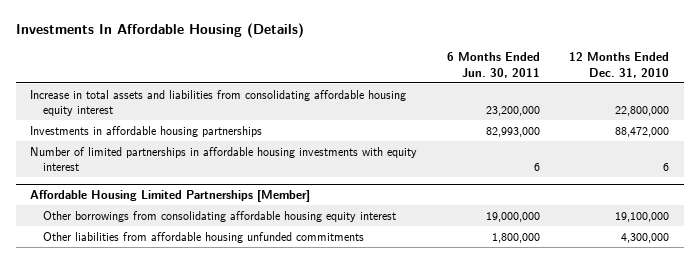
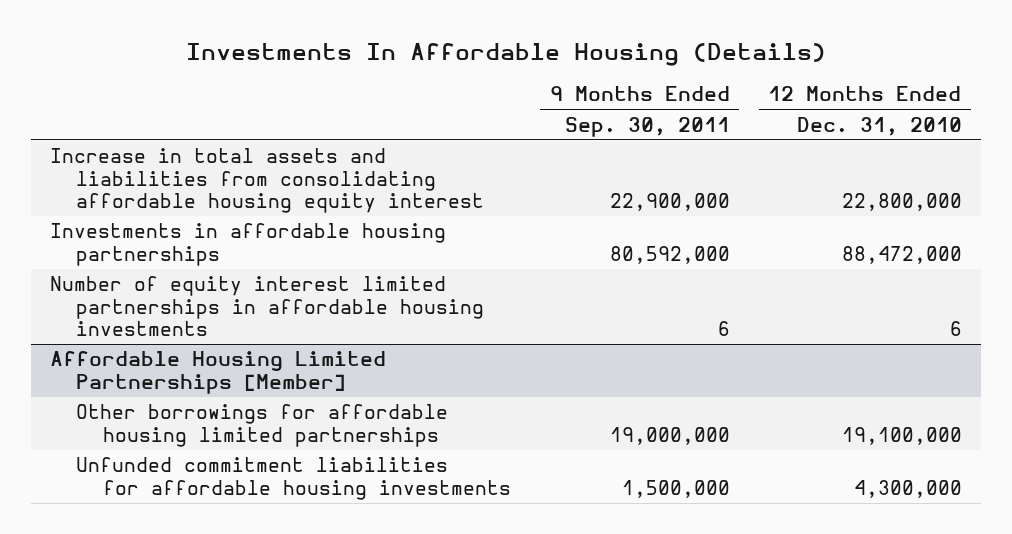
- | 6 Months Ended Jun. 30, 2011 | 12 Months Ended Dec. 31, 2010
+ | 9 Months Ended Sep. 30, 2011 | 12 Months Ended Dec. 31, 2010
- Number of limited partnerships in affordable housing investments with equity interest | 6 | 6
+ Number of equity interest limited partnerships in affordable housing investments | 6 | 6
@ Affordable Housing Limited Partnerships [Member]
- Other borrowings from consolidating affordable housing equity interest | 19,000,000 | 19,100,000
- Other liabilities from affordable housing unfunded commitments | 1,800,000 | 4,300,000
+ Other borrowings for affordable housing limited partnerships | 19,000,000 | 19,100,000
+ Unfunded commitment liabilities for affordable housing investments | 1,500,000 | 4,300,000

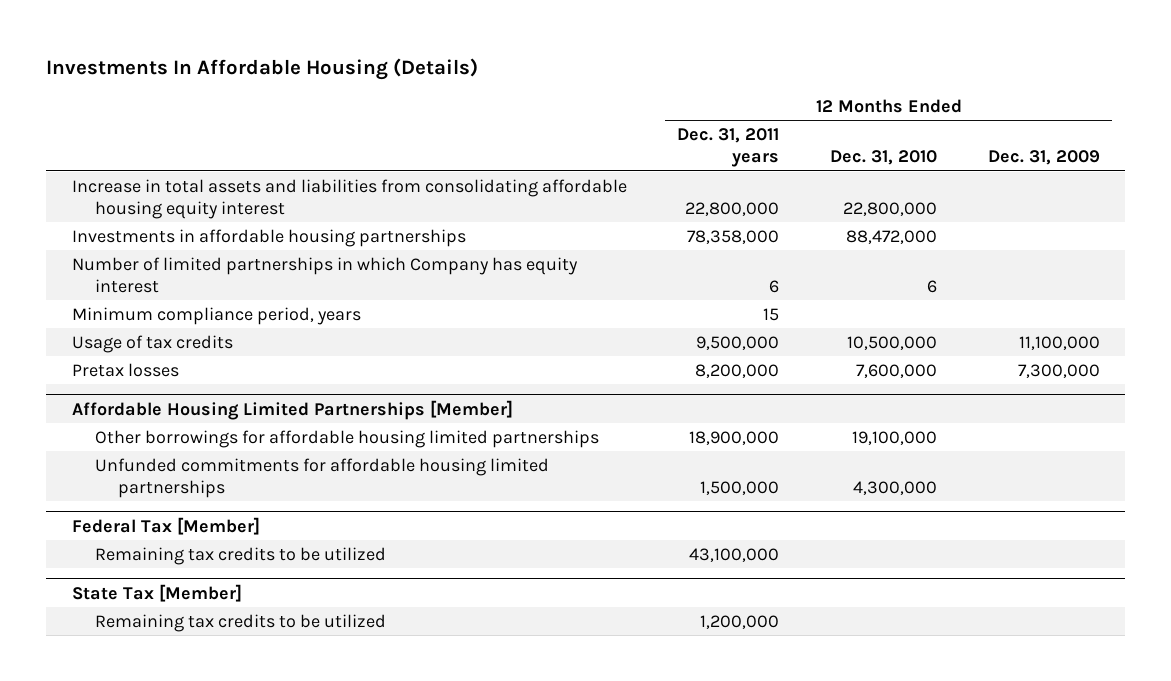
- | 9 Months Ended Sep. 30, 2011 | 12 Months Ended Dec. 31, 2010
+ | 12 Months Ended Dec. 31, 2011 years | 12 Months Ended Dec. 31, 2010 | 12 Months Ended Dec. 31, 2009
- Number of equity interest limited partnerships in affordable housing investments | 6 | 6
+ Number of limited partnerships in which Company has equity interest | 6 | 6 |
+ Minimum compliance period, years | 15 | |
+ Usage of tax credits | 9,500,000 | 10,500,000 | 11,100,000
+ Pretax losses | 8,200,000 | 7,600,000 | 7,300,000
@ Affordable Housing Limited Partnerships [Member]
- Unfunded commitment liabilities for affordable housing investments | 1,500,000 | 4,300,000
+ Unfunded commitments for affordable housing limited partnerships | 1,500,000 | 4,300,000 |
+ Federal Tax [Member]
+ Remaining tax credits to be utilized | 43,100,000 | |
+ State Tax [Member]
+ Remaining tax credits to be utilized | 1,200,000 | |

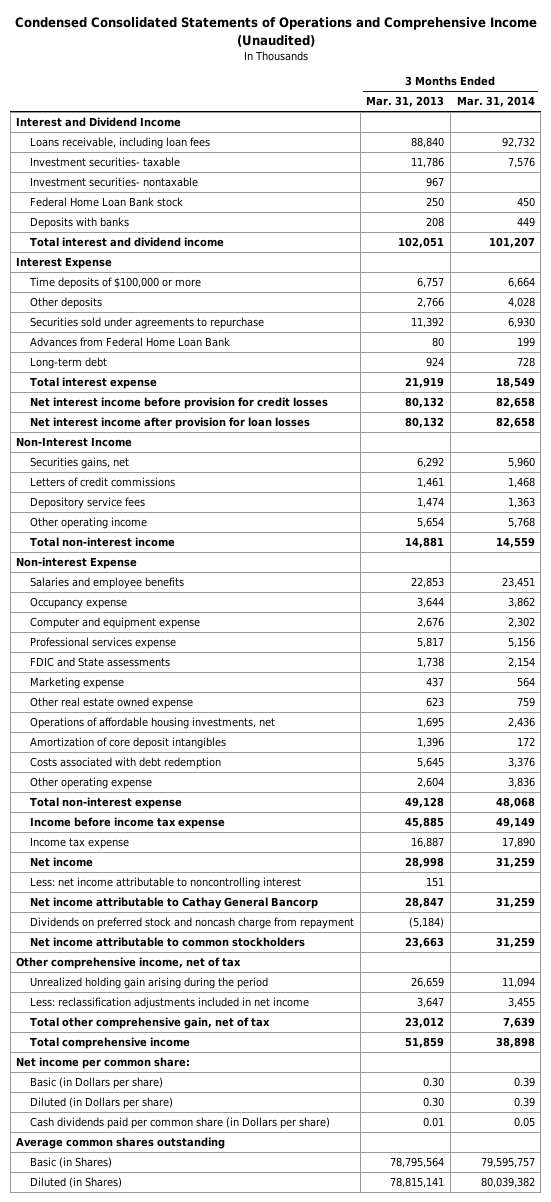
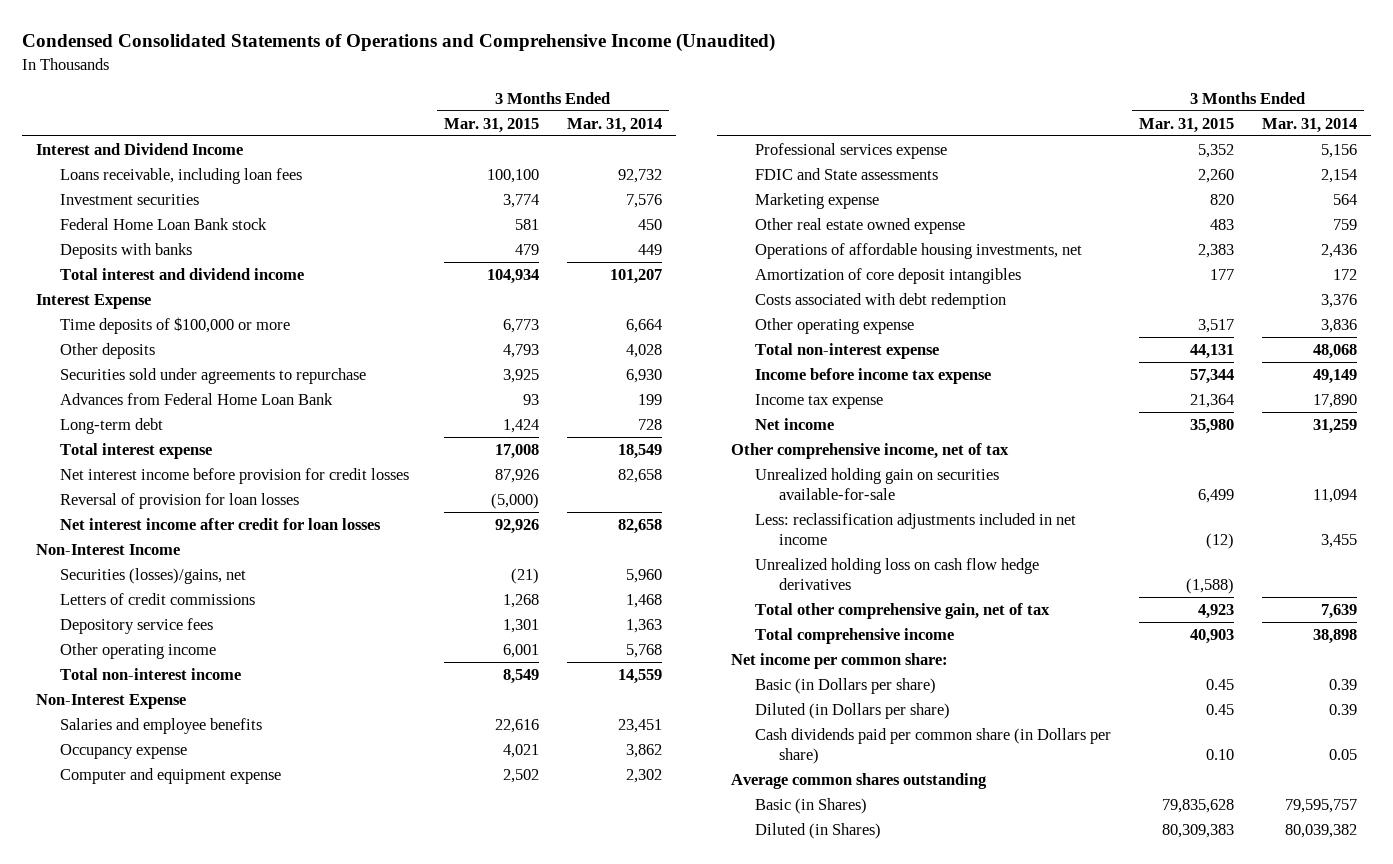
- | 3 Months Ended Mar. 31, 2013 | 3 Months Ended Mar. 31, 2014
+ | 3 Months Ended Mar. 31, 2015 | 3 Months Ended Mar. 31, 2014
- Investment securities- taxable | 11,786 | 7,576
- Investment securities- nontaxable | 967 |
+ Investment securities | 3,774 | 7,576
- Net interest income after provision for loan losses | 80,132 | 82,658
+ Reversal of provision for loan losses | (5,000) |
+ Net interest income after credit for loan losses | 92,926 | 82,658
- Securities gains, net | 6,292 | 5,960
+ Securities (losses)/gains, net | (21) | 5,960
- Non-interest Expense
+ Non-Interest Expense
- Less: net income attributable to noncontrolling interest | 151 |
- Net income attributable to Cathay General Bancorp | 28,847 | 31,259
- Dividends on preferred stock and noncash charge from repayment | (5,184) |
- Net income attributable to common stockholders | 23,663 | 31,259
- Unrealized holding gain arising during the period | 26,659 | 11,094
+ Unrealized holding gain on securities available-for-sale | 6,499 | 11,094
+ Unrealized holding loss on cash flow hedge derivatives | (1,588) |

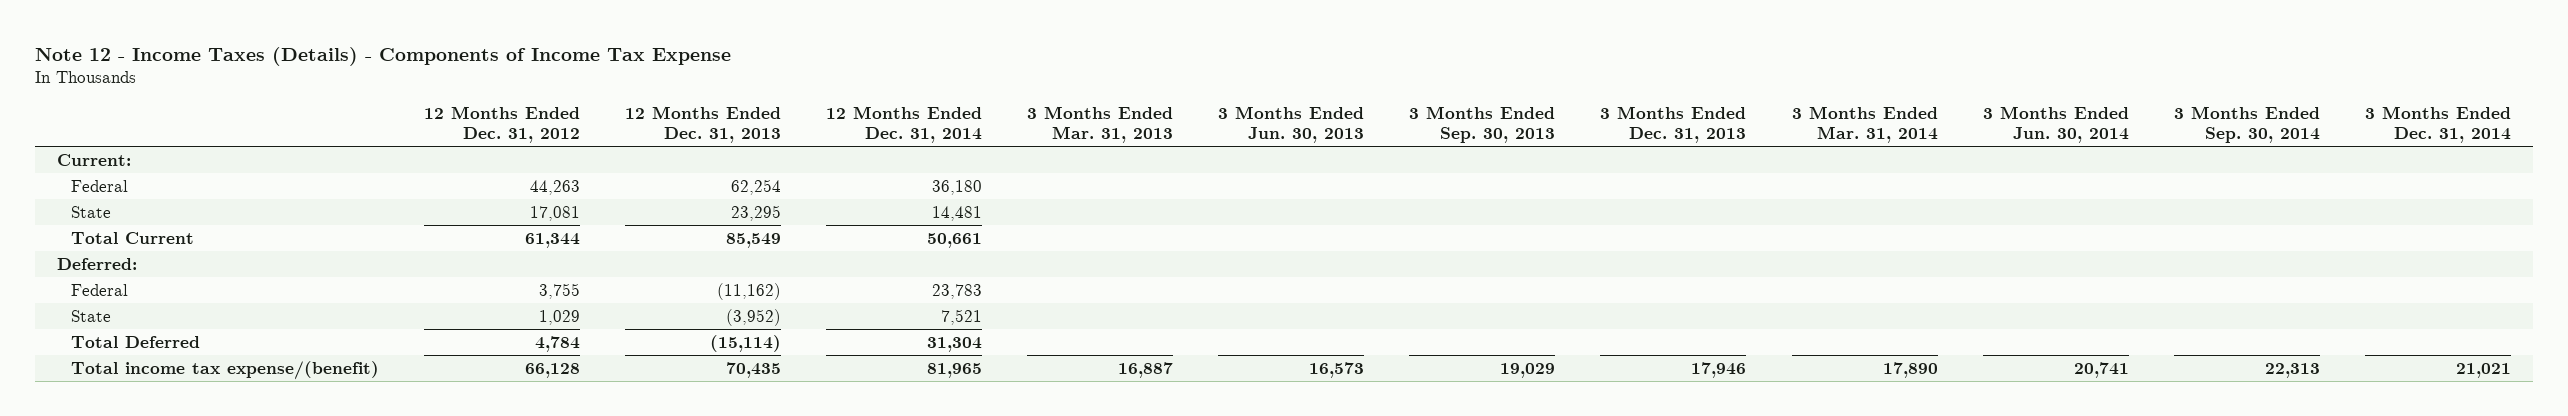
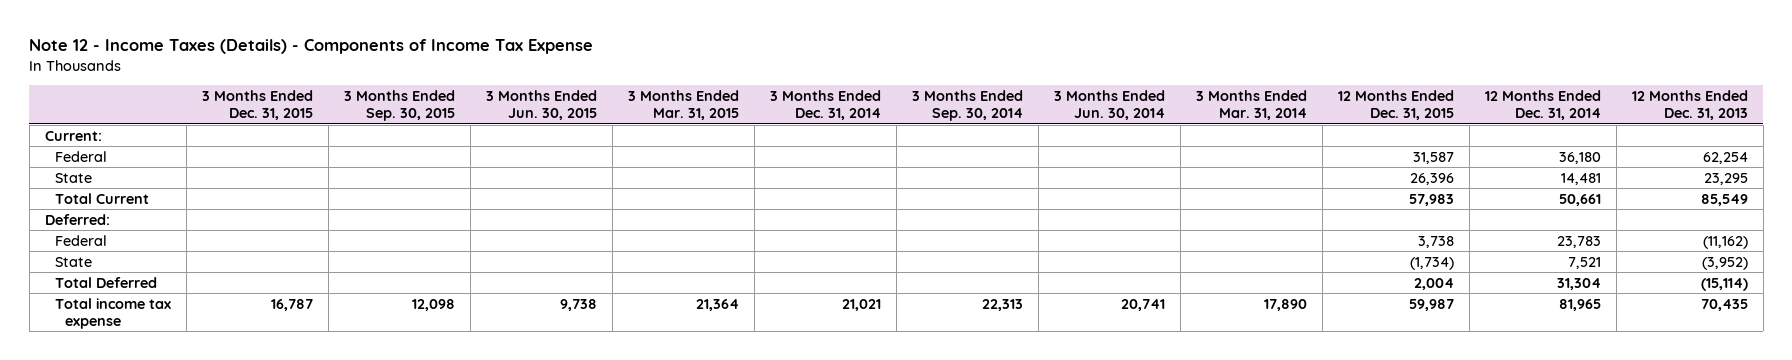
- | 12 Months Ended Dec. 31, 2012 | 12 Months Ended Dec. 31, 2013 | 12 Months Ended Dec. 31, 2014 | 3 Months Ended Mar. 31, 2013 | 3 Months Ended Jun. 30, 2013 | 3 Months Ended Sep. 30, 2013 | 3 Months Ended Dec. 31, 2013 | 3 Months Ended Mar. 31, 2014 | 3 Months Ended Jun. 30, 2014 | 3 Months Ended Sep. 30, 2014 | 3 Months Ended Dec. 31, 2014
+ | 3 Months Ended Dec. 31, 2015 | 3 Months Ended Sep. 30, 2015 | 3 Months Ended Jun. 30, 2015 | 3 Months Ended Mar. 31, 2015 | 3 Months Ended Dec. 31, 2014 | 3 Months Ended Sep. 30, 2014 | 3 Months Ended Jun. 30, 2014 | 3 Months Ended Mar. 31, 2014 | 12 Months Ended Dec. 31, 2015 | 12 Months Ended Dec. 31, 2014 | 12 Months Ended Dec. 31, 2013
- Total income tax expense/(benefit) | 66,128 | 70,435 | 81,965 | 16,887 | 16,573 | 19,029 | 17,946 | 17,890 | 20,741 | 22,313 | 21,021
+ Total income tax expense | 16,787 | 12,098 | 9,738 | 21,364 | 21,021 | 22,313 | 20,741 | 17,890 | 59,987 | 81,965 | 70,435

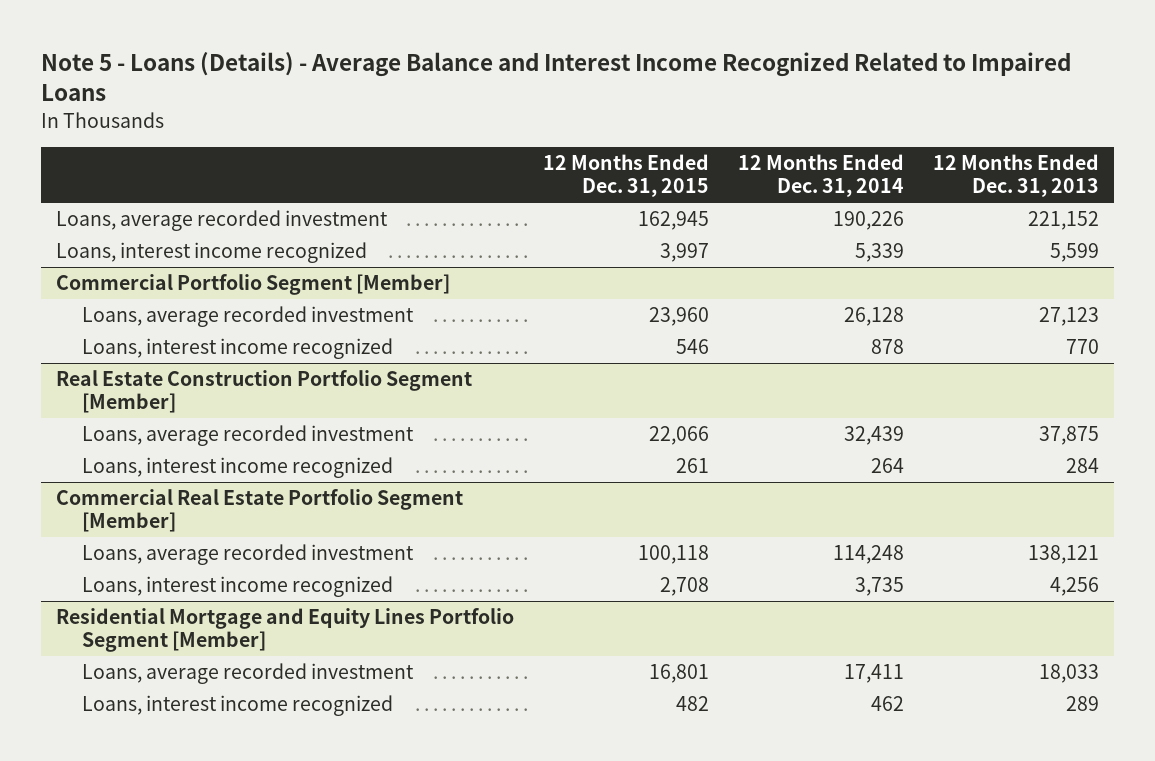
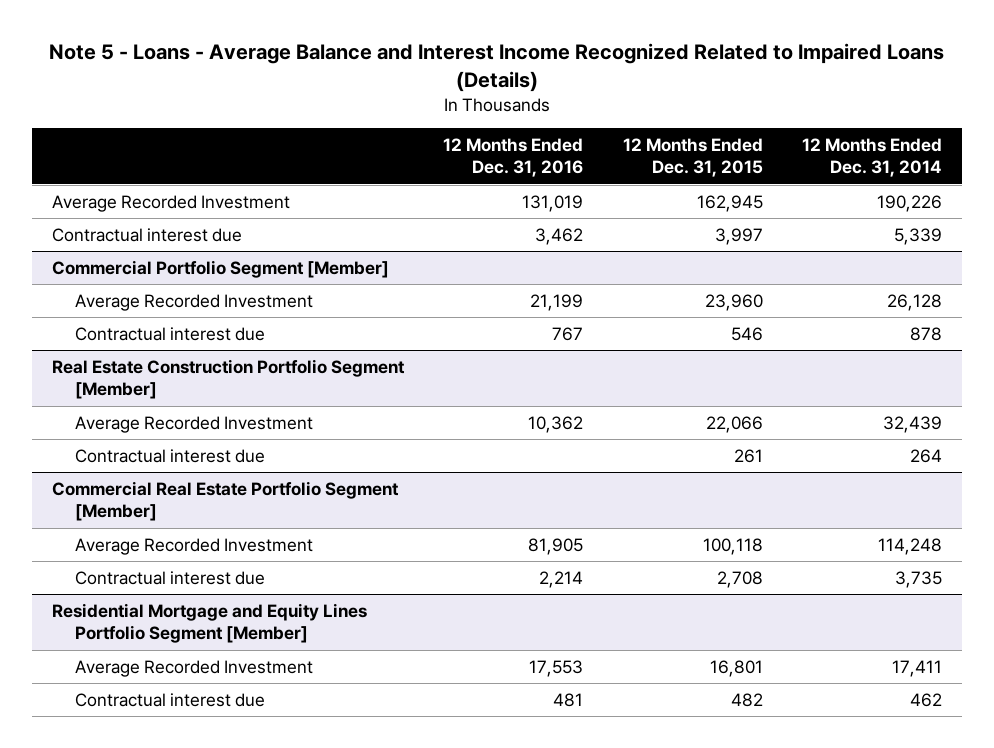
- Note 5 - Loans (Details) - Average Balance and Interest Income Recognized Related to Impaired Loans
+ Note 5 - Loans - Average Balance and Interest Income Recognized Related to Impaired Loans (Details)
- | 12 Months Ended Dec. 31, 2015 | 12 Months Ended Dec. 31, 2014 | 12 Months Ended Dec. 31, 2013
+ | 12 Months Ended Dec. 31, 2016 | 12 Months Ended Dec. 31, 2015 | 12 Months Ended Dec. 31, 2014
- Loans, average recorded investment | 162,945 | 190,226 | 221,152
- Loans, interest income recognized | 3,997 | 5,339 | 5,599
+ Average Recorded Investment | 131,019 | 162,945 | 190,226
+ Contractual interest due | 3,462 | 3,997 | 5,339
@ Commercial Portfolio Segment [Member]
- Loans, average recorded investment | 23,960 | 26,128 | 27,123
- Loans, interest income recognized | 546 | 878 | 770
+ Average Recorded Investment | 21,199 | 23,960 | 26,128
+ Contractual interest due | 767 | 546 | 878
@ Real Estate Construction Portfolio Segment [Member]
- Loans, average recorded investment | 22,066 | 32,439 | 37,875
- Loans, interest income recognized | 261 | 264 | 284
+ Average Recorded Investment | 10,362 | 22,066 | 32,439
+ Contractual interest due | | 261 | 264
@ Commercial Real Estate Portfolio Segment [Member]
- Loans, average recorded investment | 100,118 | 114,248 | 138,121
- Loans, interest income recognized | 2,708 | 3,735 | 4,256
+ Average Recorded Investment | 81,905 | 100,118 | 114,248
+ Contractual interest due | 2,214 | 2,708 | 3,735
@ Residential Mortgage and Equity Lines Portfolio Segment [Member]
- Loans, average recorded investment | 16,801 | 17,411 | 18,033
- Loans, interest income recognized | 482 | 462 | 289
+ Average Recorded Investment | 17,553 | 16,801 | 17,411
+ Contractual interest due | 481 | 482 | 462

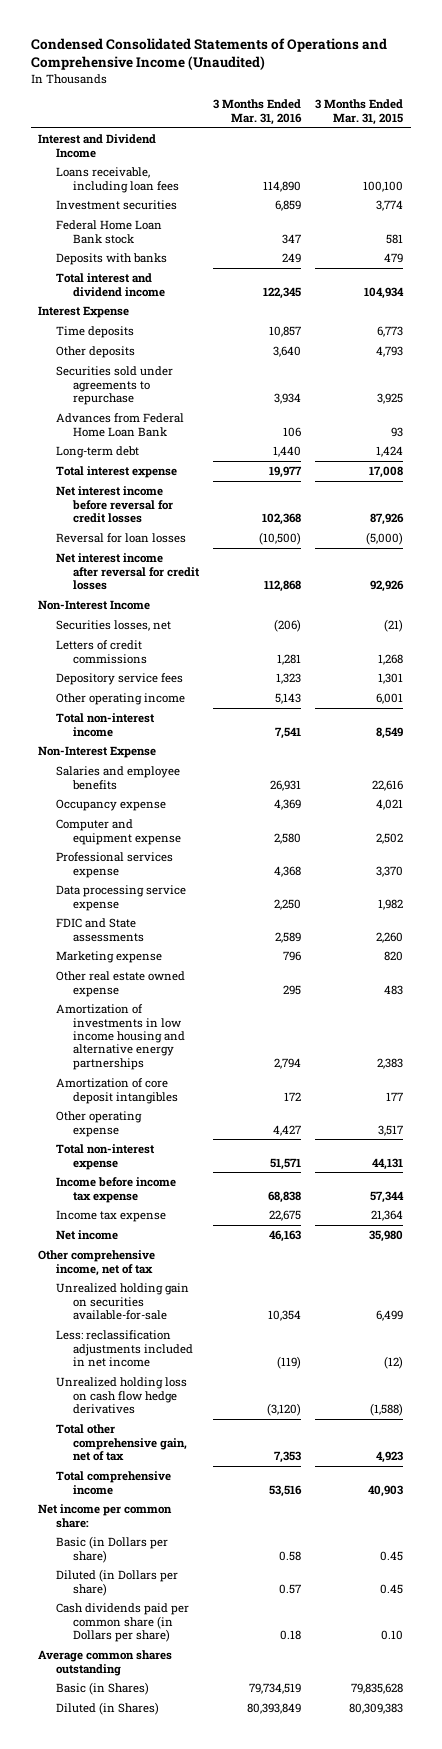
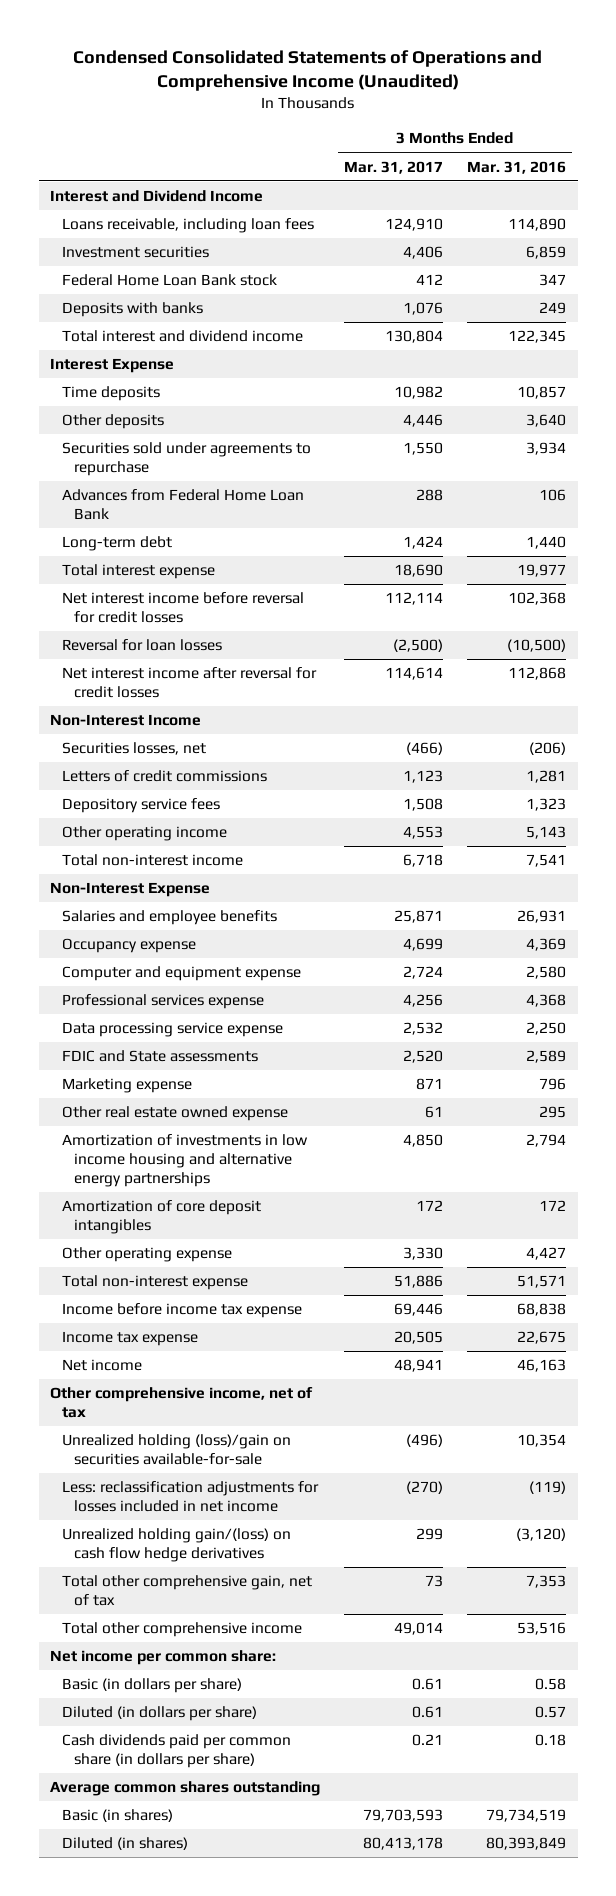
- | 3 Months Ended Mar. 31, 2016 | 3 Months Ended Mar. 31, 2015
+ | 3 Months Ended Mar. 31, 2017 | 3 Months Ended Mar. 31, 2016
- Unrealized holding gain on securities available-for-sale | 10,354 | 6,499
- Less: reclassification adjustments included in net income | (119) | (12)
- Unrealized holding loss on cash flow hedge derivatives | (3,120) | (1,588)
+ Unrealized holding (loss)/gain on securities available-for-sale | (496) | 10,354
+ Less: reclassification adjustments for losses included in net income | (270) | (119)
+ Unrealized holding gain/(loss) on cash flow hedge derivatives | 299 | (3,120)
- Total comprehensive income | 53,516 | 40,903
+ Total other comprehensive income | 49,014 | 53,516
- Basic (in Dollars per share) | 0.58 | 0.45
- Diluted (in Dollars per share) | 0.57 | 0.45
- Cash dividends paid per common share (in Dollars per share) | 0.18 | 0.10
+ Basic (in dollars per share) | 0.61 | 0.58
+ Diluted (in dollars per share) | 0.61 | 0.57
+ Cash dividends paid per common share (in dollars per share) | 0.21 | 0.18
- Basic (in Shares) | 79,734,519 | 79,835,628
- Diluted (in Shares) | 80,393,849 | 80,309,383
+ Basic (in shares) | 79,703,593 | 79,734,519
+ Diluted (in shares) | 80,413,178 | 80,393,849

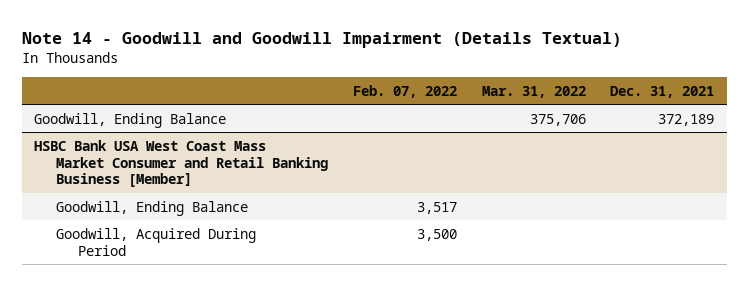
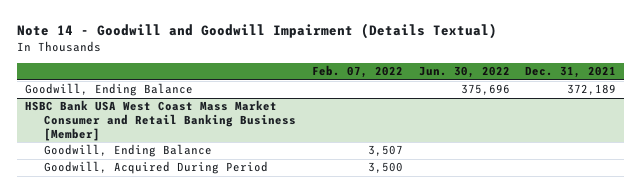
- | Feb. 07, 2022 | Mar. 31, 2022 | Dec. 31, 2021
+ | Feb. 07, 2022 | Jun. 30, 2022 | Dec. 31, 2021
@ HSBC Bank USA West Coast Mass Market Consumer and Retail Banking Business [Member]
- Goodwill, Ending Balance | 3,517 | |
+ Goodwill, Ending Balance | 3,507 | |

